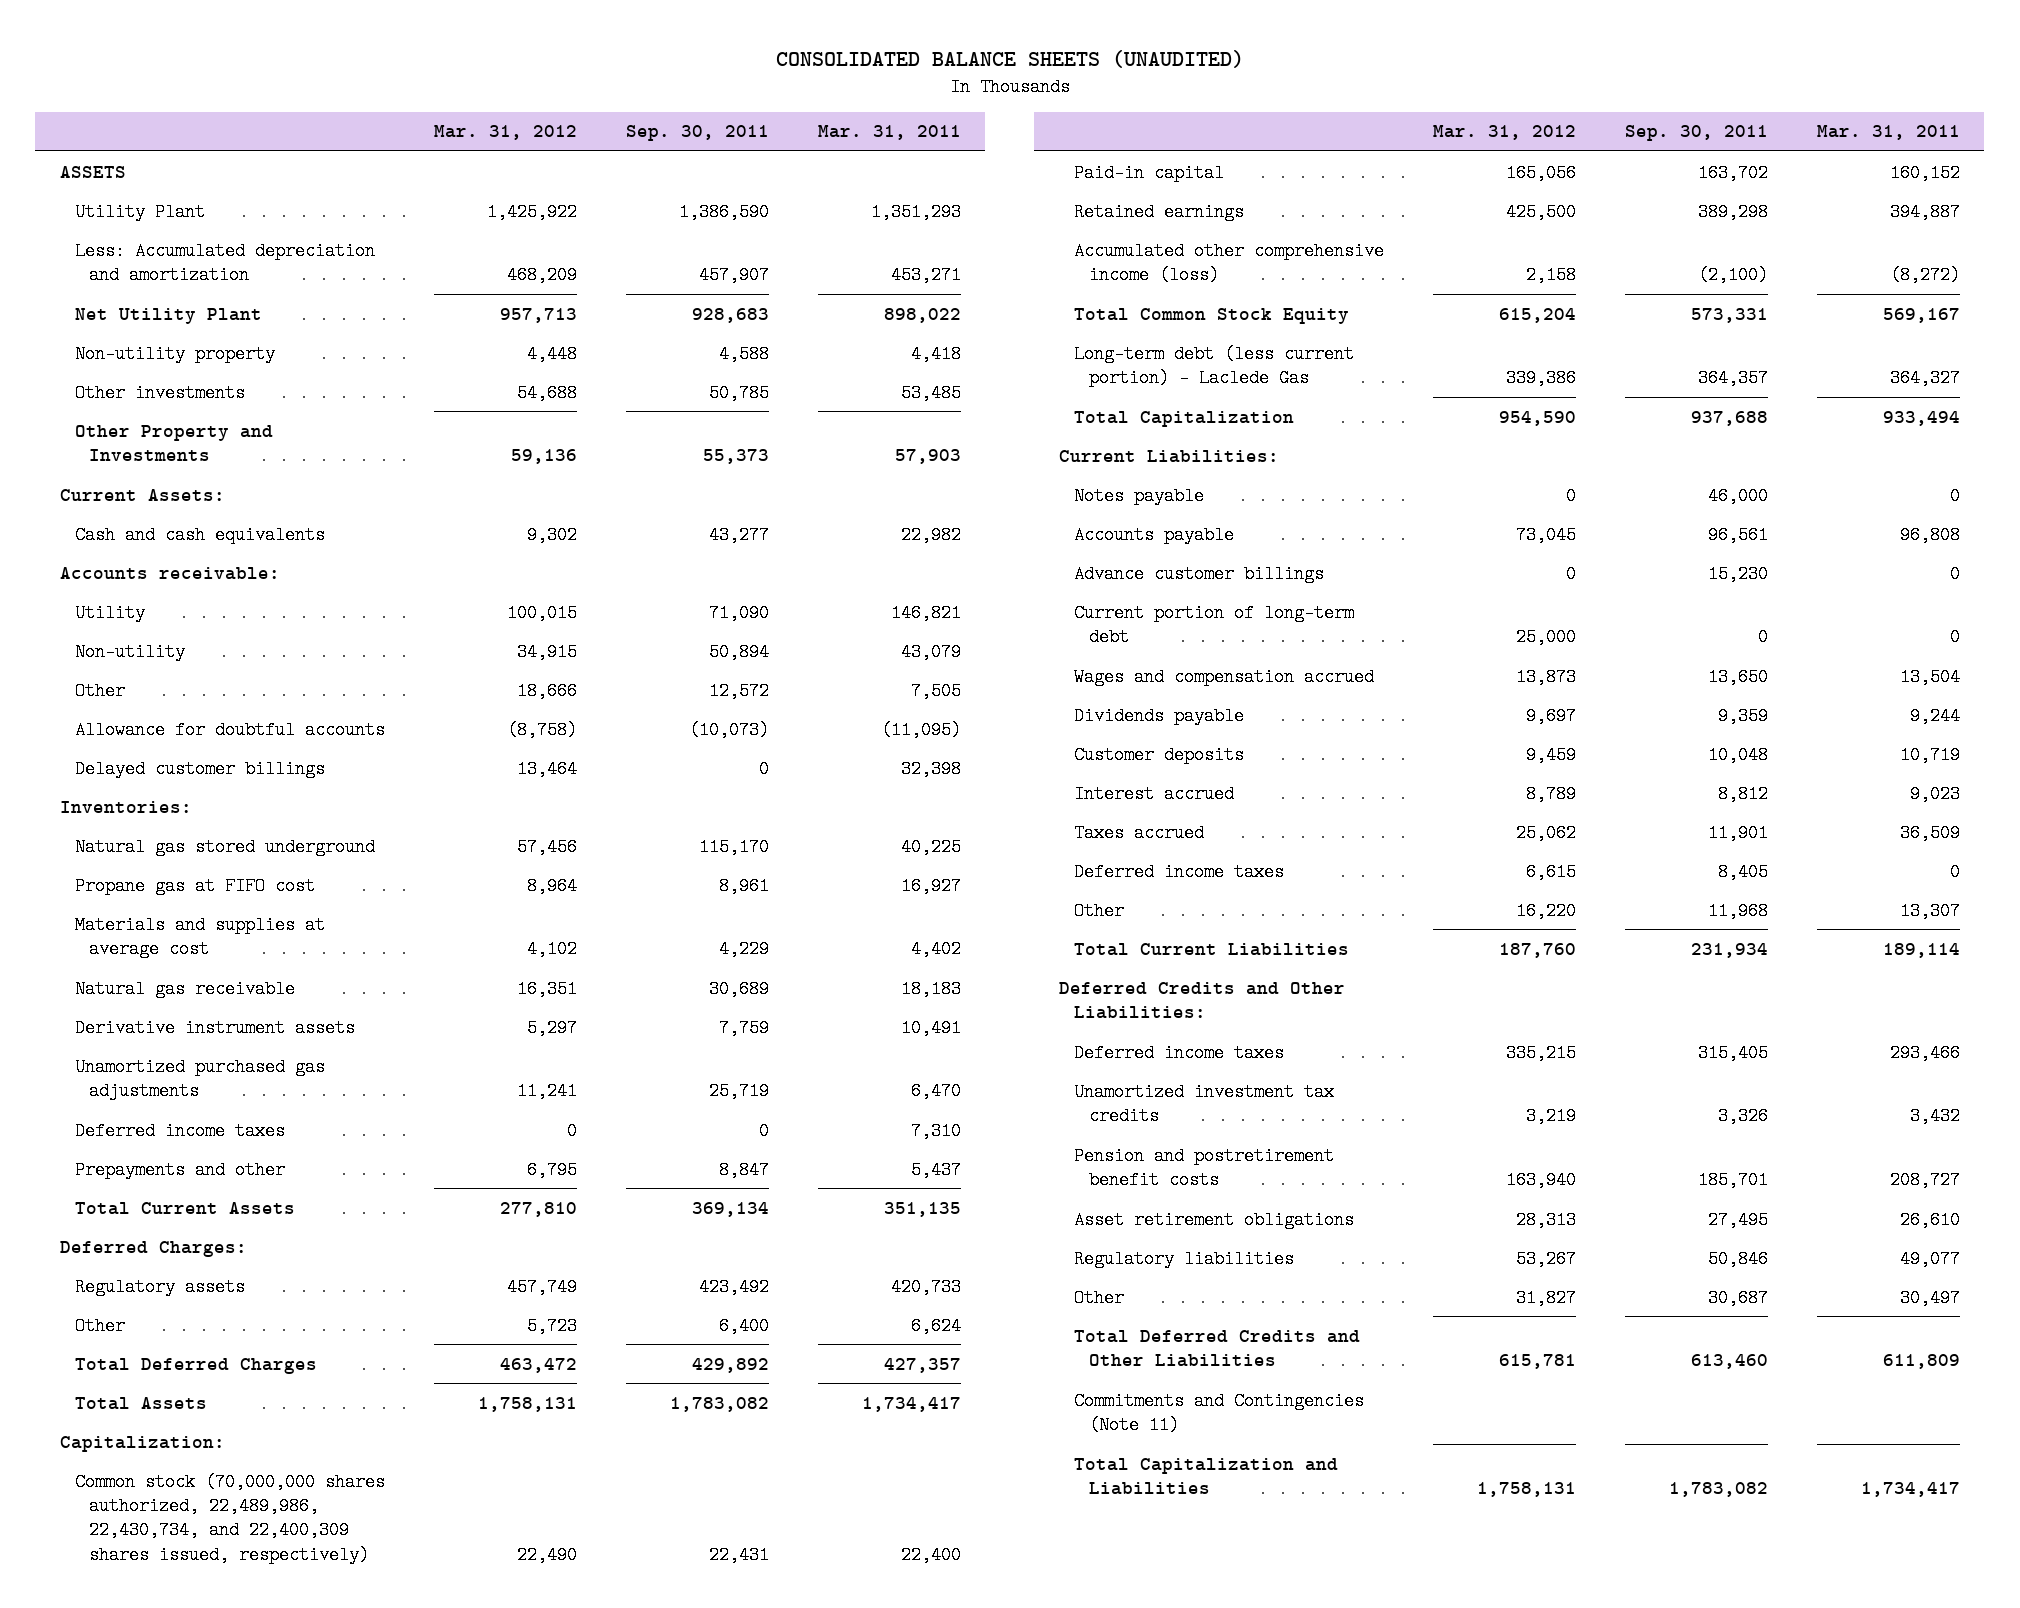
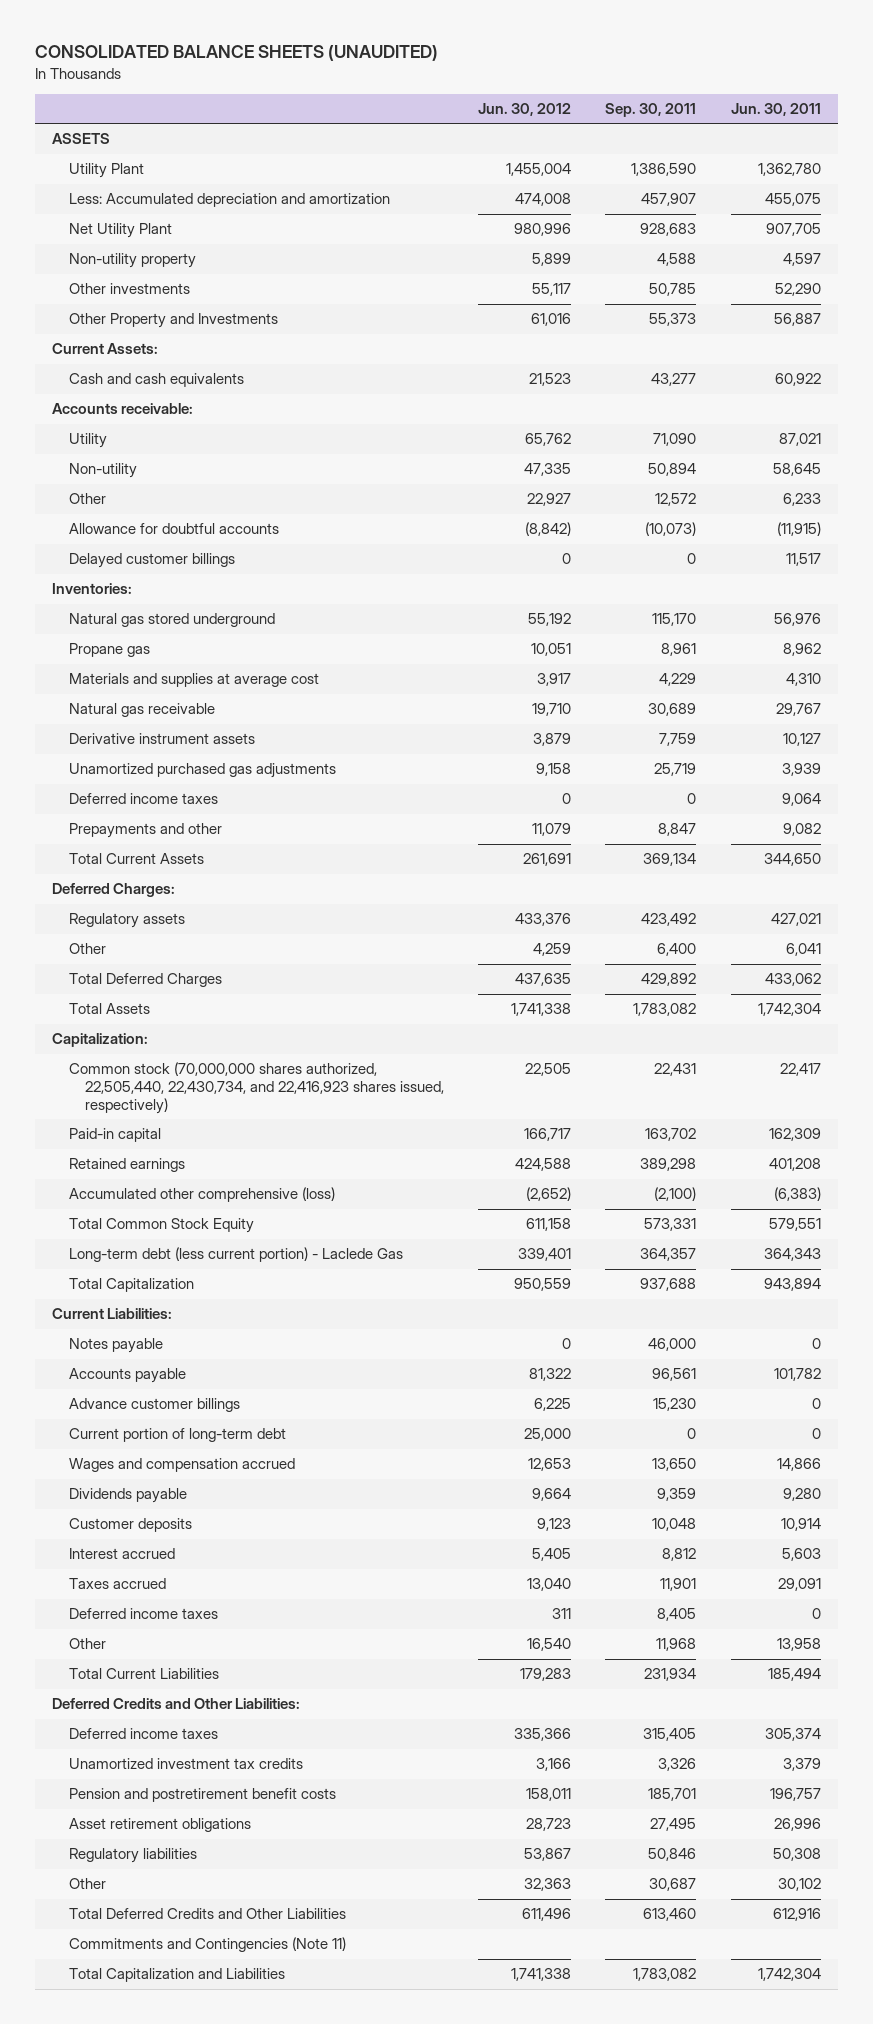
- | Mar. 31, 2012 | Sep. 30, 2011 | Mar. 31, 2011
+ | Jun. 30, 2012 | Sep. 30, 2011 | Jun. 30, 2011
- Propane gas at FIFO cost | 8,964 | 8,961 | 16,927
+ Propane gas | 10,051 | 8,961 | 8,962
- Common stock (70,000,000 shares authorized, 22,489,986, 22,430,734, and 22,400,309 shares issued, respectively) | 22,490 | 22,431 | 22,400
+ Common stock (70,000,000 shares authorized, 22,505,440, 22,430,734, and 22,416,923 shares issued, respectively) | 22,505 | 22,431 | 22,417
- Accumulated other comprehensive income (loss) | 2,158 | (2,100) | (8,272)
+ Accumulated other comprehensive (loss) | (2,652) | (2,100) | (6,383)

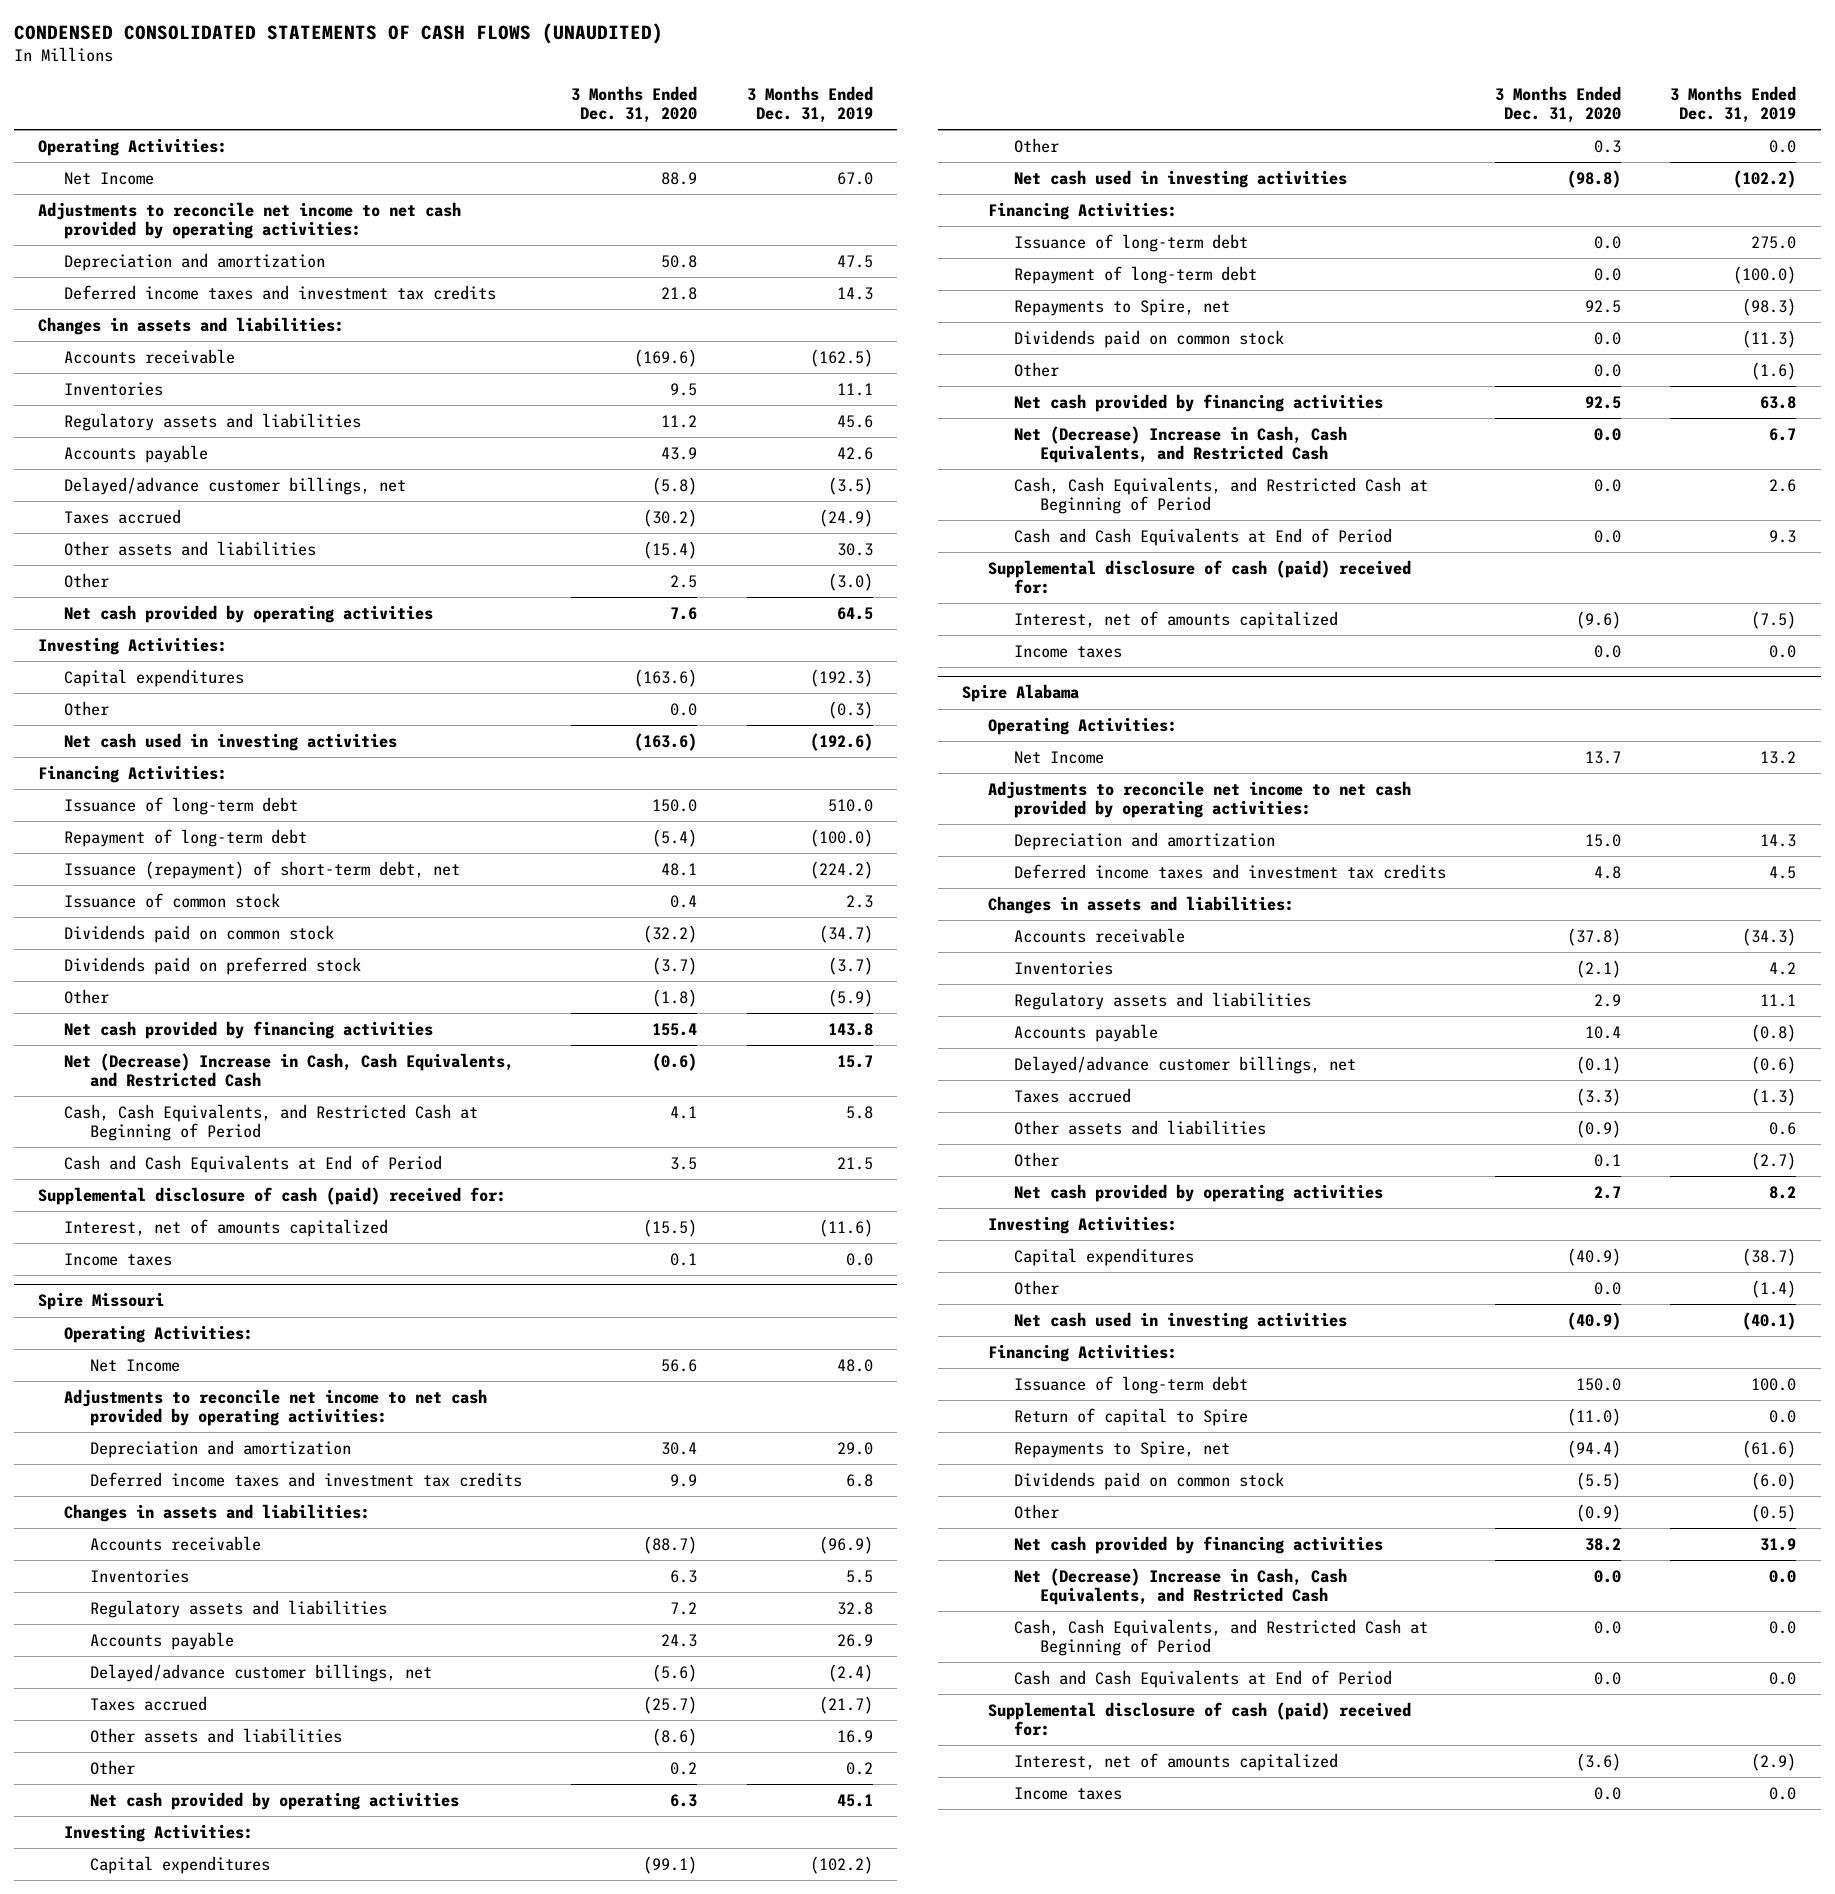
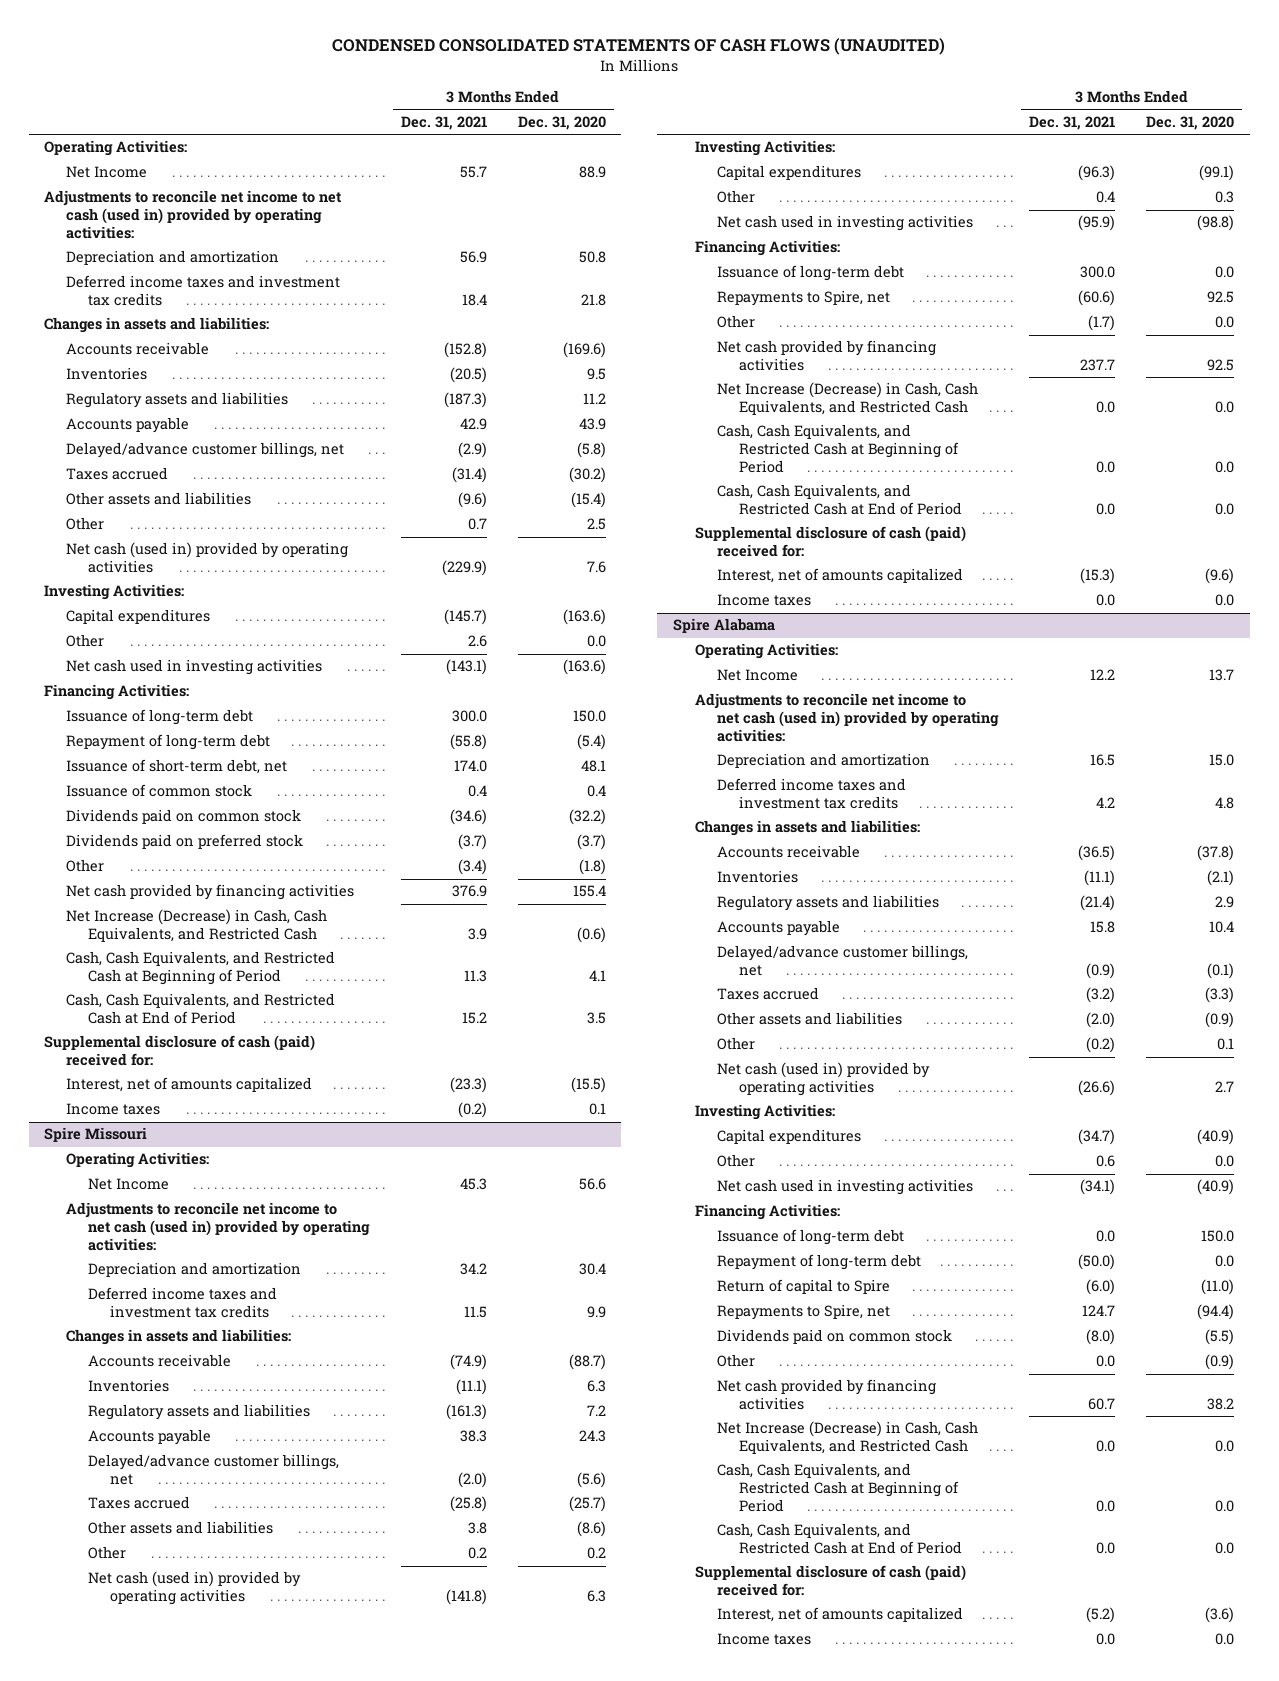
- | 3 Months Ended Dec. 31, 2020 | 3 Months Ended Dec. 31, 2019
+ | 3 Months Ended Dec. 31, 2021 | 3 Months Ended Dec. 31, 2020
- Adjustments to reconcile net income to net cash provided by operating activities:
+ Adjustments to reconcile net income to net cash (used in) provided by operating activities:
- Net cash provided by operating activities | 7.6 | 64.5
+ Net cash (used in) provided by operating activities | (229.9) | 7.6
- Issuance (repayment) of short-term debt, net | 48.1 | (224.2)
+ Issuance of short-term debt, net | 174.0 | 48.1
- Net (Decrease) Increase in Cash, Cash Equivalents, and Restricted Cash | (0.6) | 15.7
+ Net Increase (Decrease) in Cash, Cash Equivalents, and Restricted Cash | 3.9 | (0.6)
- Cash and Cash Equivalents at End of Period | 3.5 | 21.5
+ Cash, Cash Equivalents, and Restricted Cash at End of Period | 15.2 | 3.5
@ Spire Missouri
- Adjustments to reconcile net income to net cash provided by operating activities:
+ Adjustments to reconcile net income to net cash (used in) provided by operating activities:
- Net cash provided by operating activities | 6.3 | 45.1
+ Net cash (used in) provided by operating activities | (141.8) | 6.3
- Repayment of long-term debt | 0.0 | (100.0)
- Dividends paid on common stock | 0.0 | (11.3)
- Net (Decrease) Increase in Cash, Cash Equivalents, and Restricted Cash | 0.0 | 6.7
+ Net Increase (Decrease) in Cash, Cash Equivalents, and Restricted Cash | 0.0 | 0.0
- Cash and Cash Equivalents at End of Period | 0.0 | 9.3
+ Cash, Cash Equivalents, and Restricted Cash at End of Period | 0.0 | 0.0
@ Spire Alabama
- Adjustments to reconcile net income to net cash provided by operating activities:
+ Adjustments to reconcile net income to net cash (used in) provided by operating activities:
- Net cash provided by operating activities | 2.7 | 8.2
+ Net cash (used in) provided by operating activities | (26.6) | 2.7
+ Repayment of long-term debt | (50.0) | 0.0
- Net (Decrease) Increase in Cash, Cash Equivalents, and Restricted Cash | 0.0 | 0.0
+ Net Increase (Decrease) in Cash, Cash Equivalents, and Restricted Cash | 0.0 | 0.0
- Cash and Cash Equivalents at End of Period | 0.0 | 0.0
+ Cash, Cash Equivalents, and Restricted Cash at End of Period | 0.0 | 0.0

